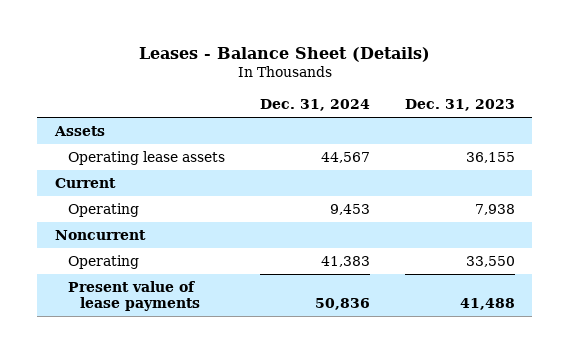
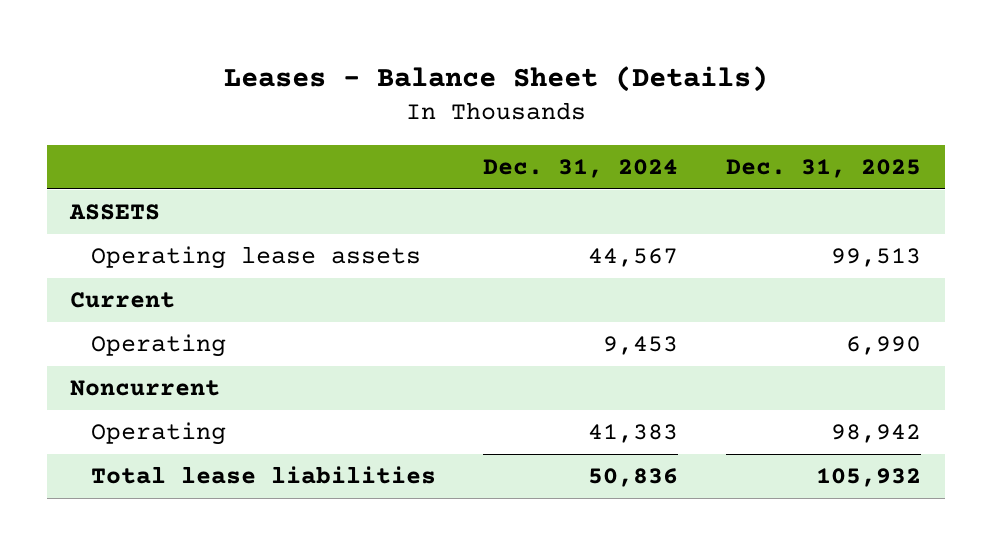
- | Dec. 31, 2024 | Dec. 31, 2023
+ | Dec. 31, 2024 | Dec. 31, 2025
- Assets
+ ASSETS
- Present value of lease payments | 50,836 | 41,488
+ Total lease liabilities | 50,836 | 105,932

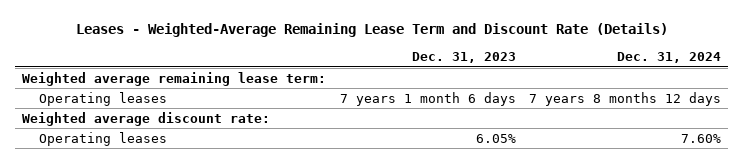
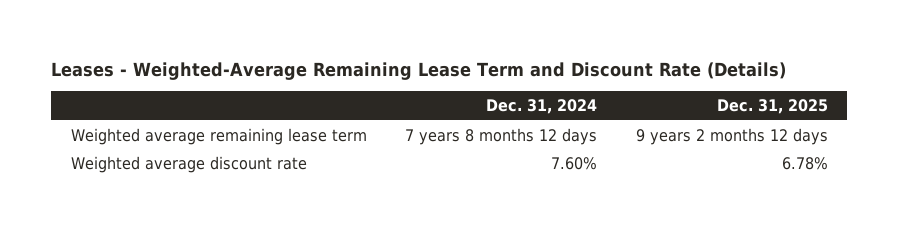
- | Dec. 31, 2023 | Dec. 31, 2024
+ | Dec. 31, 2024 | Dec. 31, 2025
- Weighted average remaining lease term:
- Operating leases | 7 years 1 month 6 days | 7 years 8 months 12 days
- Weighted average discount rate:
- Operating leases | 6.05% | 7.60%
+ Weighted average remaining lease term | 7 years 8 months 12 days | 9 years 2 months 12 days
+ Weighted average discount rate | 7.60% | 6.78%

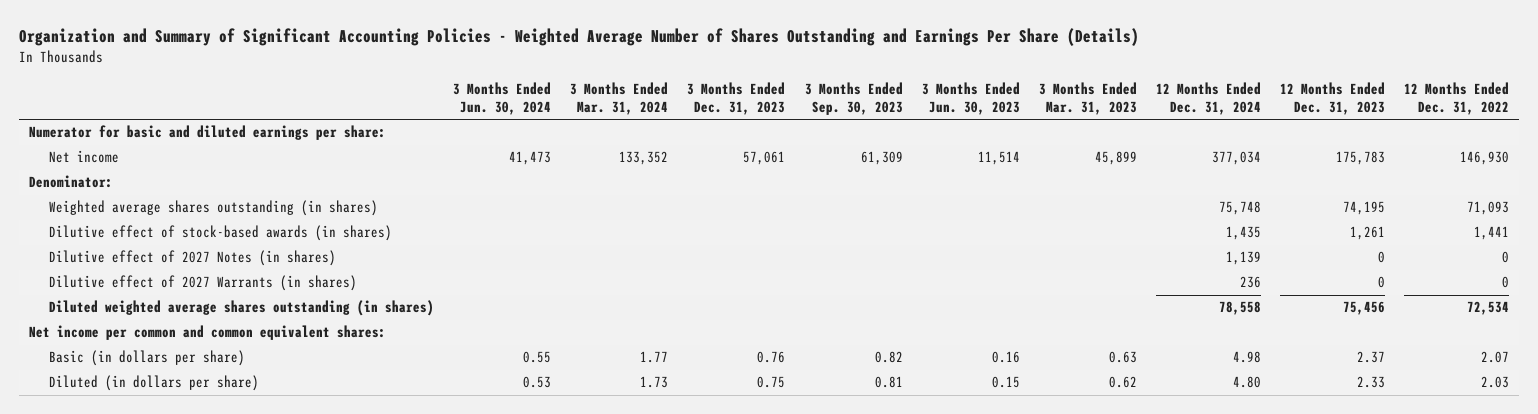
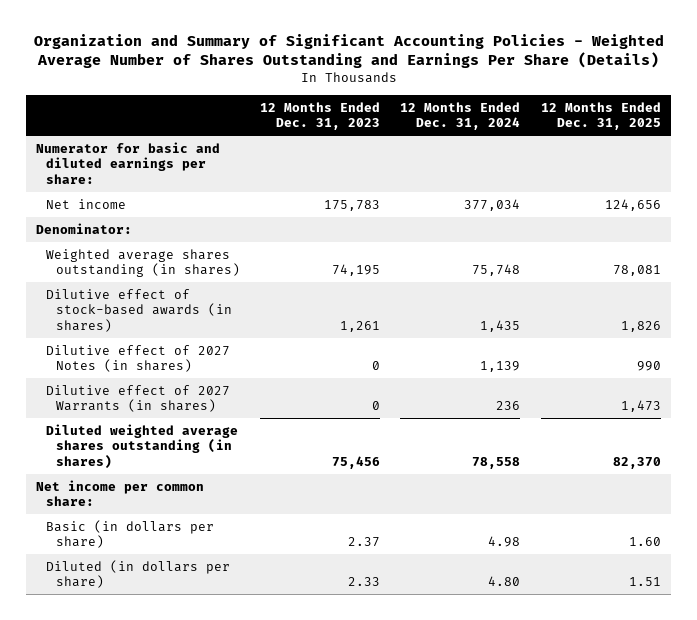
- | 3 Months Ended Jun. 30, 2024 | 3 Months Ended Mar. 31, 2024 | 3 Months Ended Dec. 31, 2023 | 3 Months Ended Sep. 30, 2023 | 3 Months Ended Jun. 30, 2023 | 3 Months Ended Mar. 31, 2023 | 12 Months Ended Dec. 31, 2024 | 12 Months Ended Dec. 31, 2023 | 12 Months Ended Dec. 31, 2022
+ | 12 Months Ended Dec. 31, 2023 | 12 Months Ended Dec. 31, 2024 | 12 Months Ended Dec. 31, 2025
- Net income per common and common equivalent shares:
+ Net income per common share:

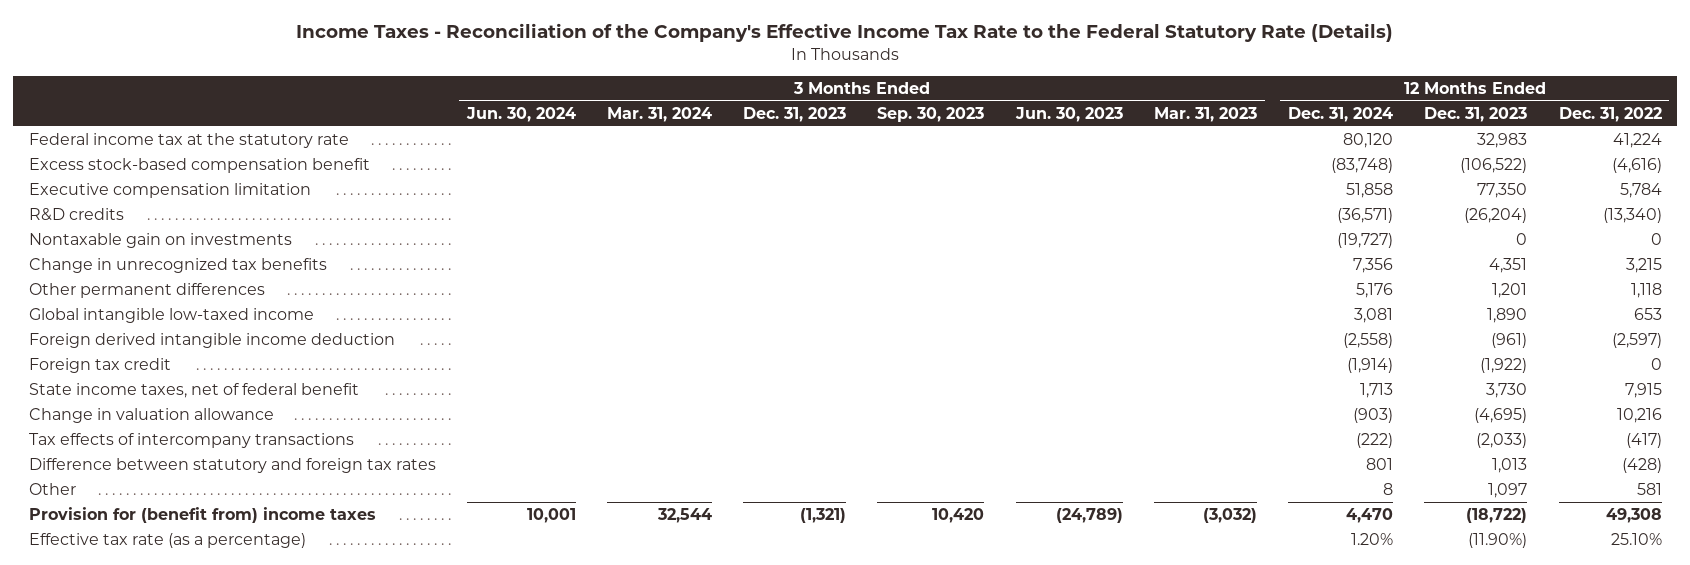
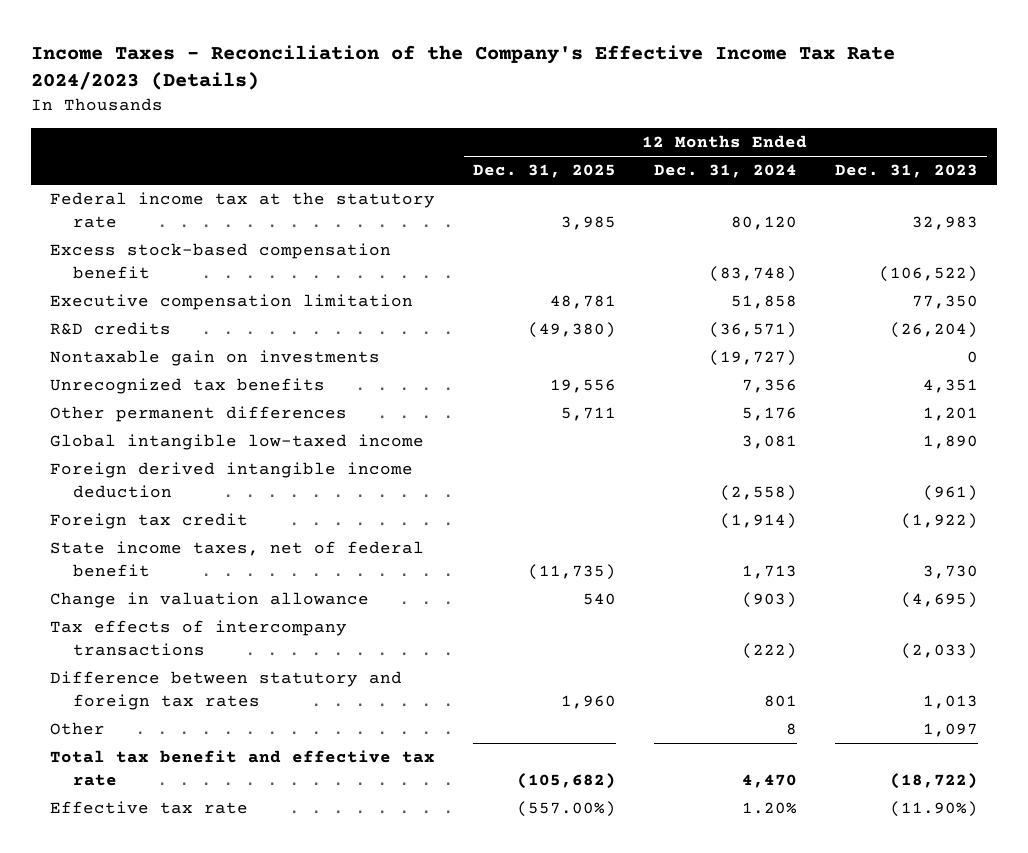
- Income Taxes - Reconciliation of the Company's Effective Income Tax Rate to the Federal Statutory Rate (Details)
+ Income Taxes - Reconciliation of the Company's Effective Income Tax Rate 2024/2023 (Details)
- | 3 Months Ended Jun. 30, 2024 | 3 Months Ended Mar. 31, 2024 | 3 Months Ended Dec. 31, 2023 | 3 Months Ended Sep. 30, 2023 | 3 Months Ended Jun. 30, 2023 | 3 Months Ended Mar. 31, 2023 | 12 Months Ended Dec. 31, 2024 | 12 Months Ended Dec. 31, 2023 | 12 Months Ended Dec. 31, 2022
+ | 12 Months Ended Dec. 31, 2025 | 12 Months Ended Dec. 31, 2024 | 12 Months Ended Dec. 31, 2023
- Change in unrecognized tax benefits | | | | | | | 7,356 | 4,351 | 3,215
+ Unrecognized tax benefits | 19,556 | 7,356 | 4,351
- Provision for (benefit from) income taxes | 10,001 | 32,544 | (1,321) | 10,420 | (24,789) | (3,032) | 4,470 | (18,722) | 49,308
- Effective tax rate (as a percentage) | | | | | | | 1.20% | (11.90%) | 25.10%
+ Total tax benefit and effective tax rate | (105,682) | 4,470 | (18,722)
+ Effective tax rate | (557.00%) | 1.20% | (11.90%)

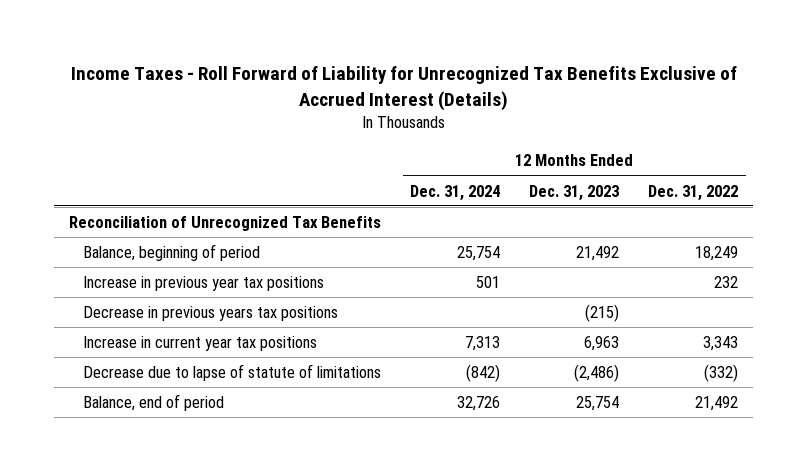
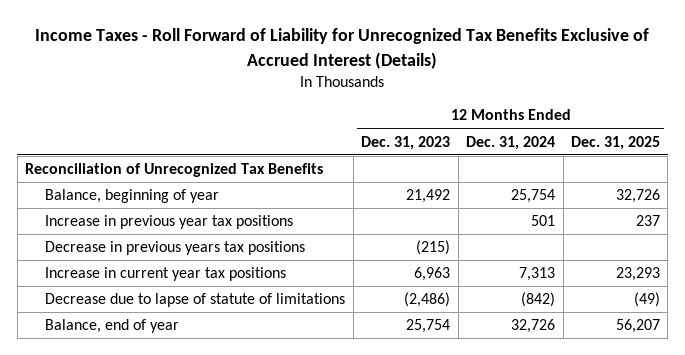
- | 12 Months Ended Dec. 31, 2024 | 12 Months Ended Dec. 31, 2023 | 12 Months Ended Dec. 31, 2022
+ | 12 Months Ended Dec. 31, 2023 | 12 Months Ended Dec. 31, 2024 | 12 Months Ended Dec. 31, 2025
- Balance, beginning of period | 25,754 | 21,492 | 18,249
+ Balance, beginning of year | 21,492 | 25,754 | 32,726
- Balance, end of period | 32,726 | 25,754 | 21,492
+ Balance, end of year | 25,754 | 32,726 | 56,207

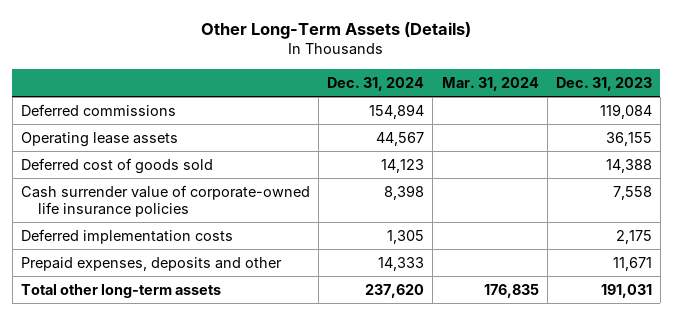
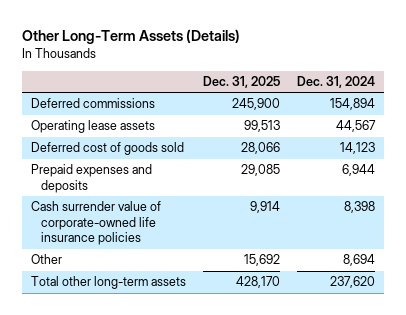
- | Dec. 31, 2024 | Mar. 31, 2024 | Dec. 31, 2023
+ | Dec. 31, 2025 | Dec. 31, 2024
+ Prepaid expenses and deposits | 29,085 | 6,944
- Deferred implementation costs | 1,305 | | 2,175
- Prepaid expenses, deposits and other | 14,333 | | 11,671
+ Other | 15,692 | 8,694

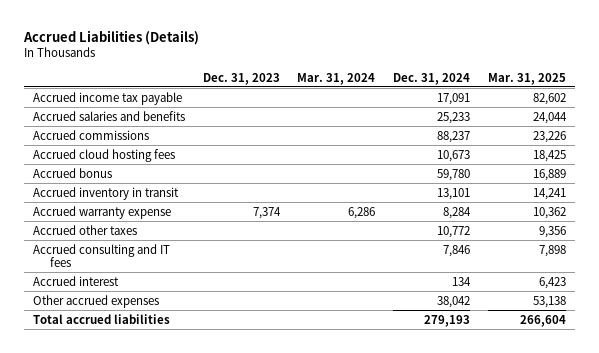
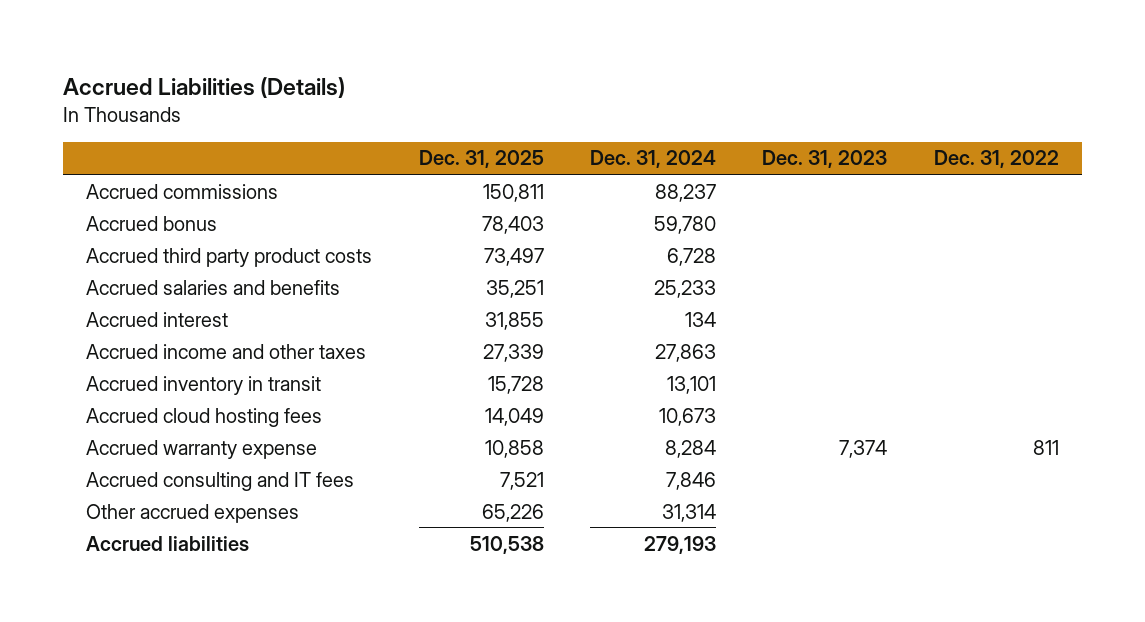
- | Dec. 31, 2023 | Mar. 31, 2024 | Dec. 31, 2024 | Mar. 31, 2025
+ | Dec. 31, 2025 | Dec. 31, 2024 | Dec. 31, 2023 | Dec. 31, 2022
- Accrued income tax payable | | | 17,091 | 82,602
+ Accrued third party product costs | 73,497 | 6,728 | |
moved down: Accrued salaries and benefits | 35,251 | 25,233 | |
moved up: Accrued interest | 31,855 | 134 | |
+ Accrued income and other taxes | 27,339 | 27,863 | |
moved down: Accrued cloud hosting fees | 14,049 | 10,673 | |
- Accrued other taxes | | | 10,772 | 9,356
- Other accrued expenses | | | 38,042 | 53,138
- Total accrued liabilities | | | 279,193 | 266,604
+ Other accrued expenses | 65,226 | 31,314 | |
+ Accrued liabilities | 510,538 | 279,193 | |

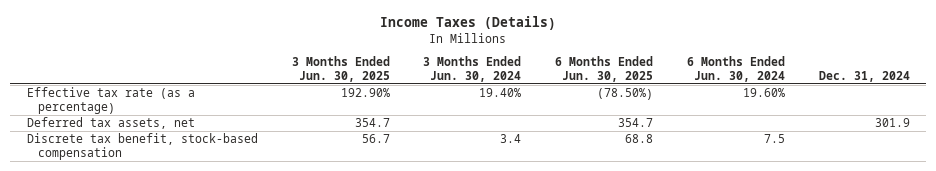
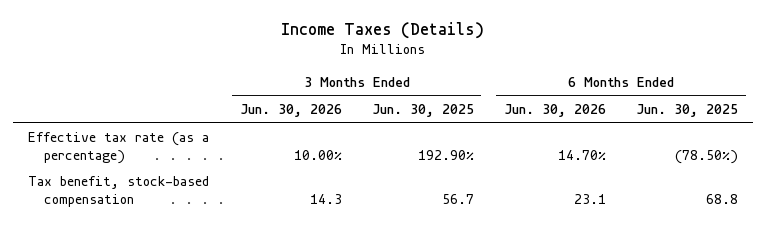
- | 3 Months Ended Jun. 30, 2025 | 3 Months Ended Jun. 30, 2024 | 6 Months Ended Jun. 30, 2025 | 6 Months Ended Jun. 30, 2024 | Dec. 31, 2024
+ | 3 Months Ended Jun. 30, 2026 | 3 Months Ended Jun. 30, 2025 | 6 Months Ended Jun. 30, 2026 | 6 Months Ended Jun. 30, 2025
- Deferred tax assets, net | 354.7 | | 354.7 | | 301.9
- Discrete tax benefit, stock-based compensation | 56.7 | 3.4 | 68.8 | 7.5 |
+ Tax benefit, stock-based compensation | 14.3 | 56.7 | 23.1 | 68.8

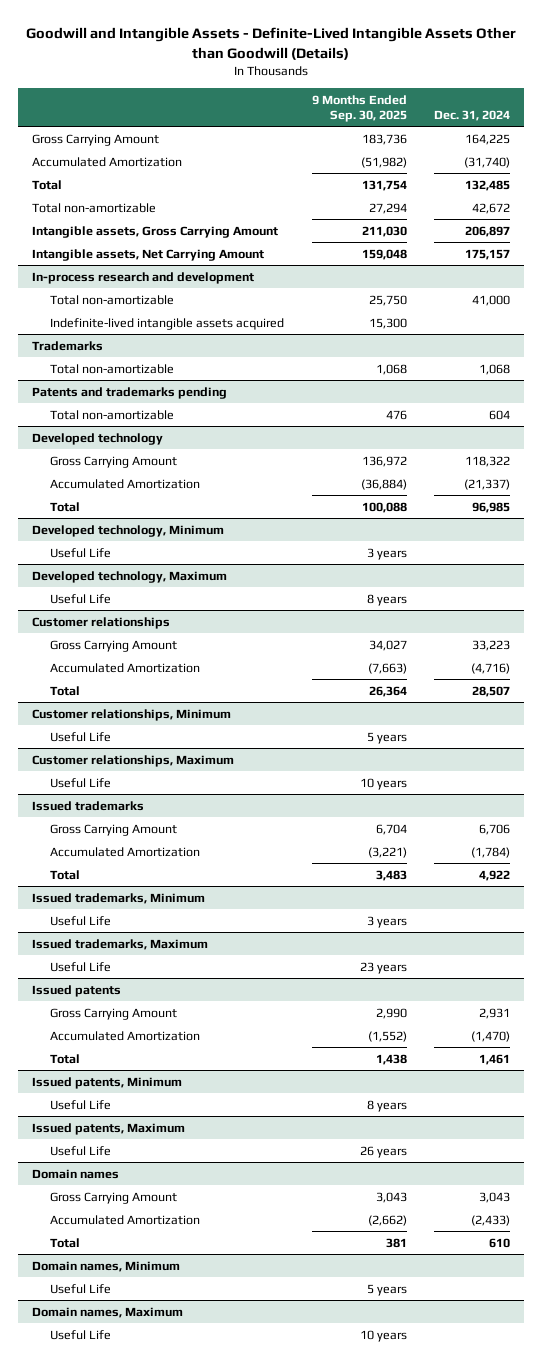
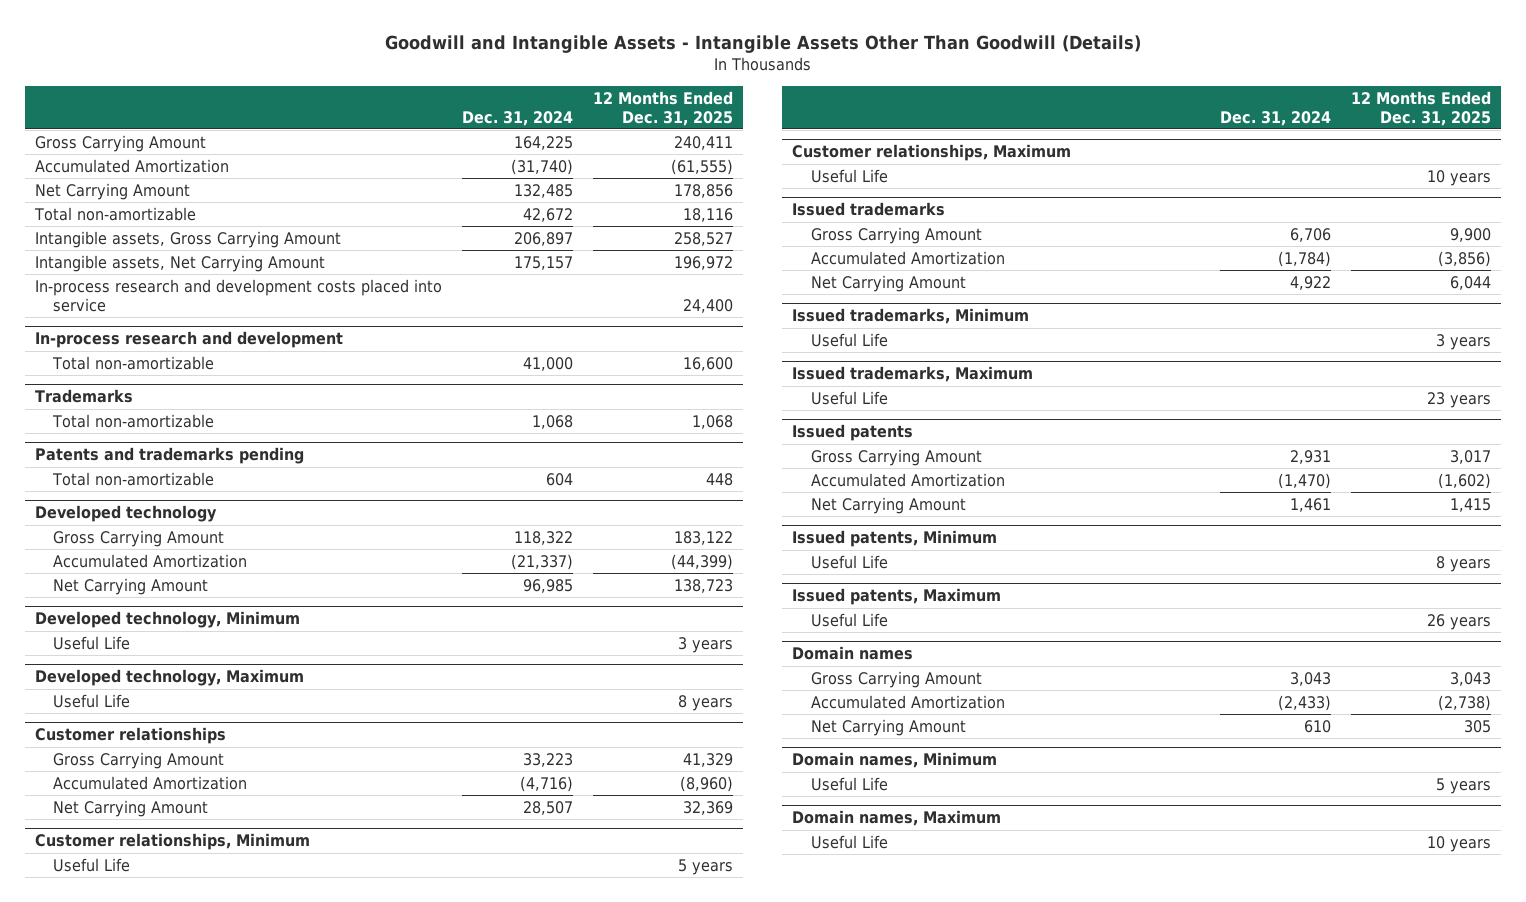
- Goodwill and Intangible Assets - Definite-Lived Intangible Assets Other than Goodwill (Details)
+ Goodwill and Intangible Assets - Intangible Assets Other Than Goodwill (Details)
- | 9 Months Ended Sep. 30, 2025 | Dec. 31, 2024
+ | Dec. 31, 2024 | 12 Months Ended Dec. 31, 2025
- Total | 131,754 | 132,485
+ Net Carrying Amount | 132,485 | 178,856
+ In-process research and development costs placed into service | | 24,400
@ In-process research and development
- Indefinite-lived intangible assets acquired | 15,300 |
@ Developed technology
- Total | 100,088 | 96,985
+ Net Carrying Amount | 96,985 | 138,723
@ Customer relationships
- Total | 26,364 | 28,507
+ Net Carrying Amount | 28,507 | 32,369
@ Issued trademarks
- Total | 3,483 | 4,922
+ Net Carrying Amount | 4,922 | 6,044
@ Issued patents
- Total | 1,438 | 1,461
+ Net Carrying Amount | 1,461 | 1,415
@ Domain names
- Total | 381 | 610
+ Net Carrying Amount | 610 | 305

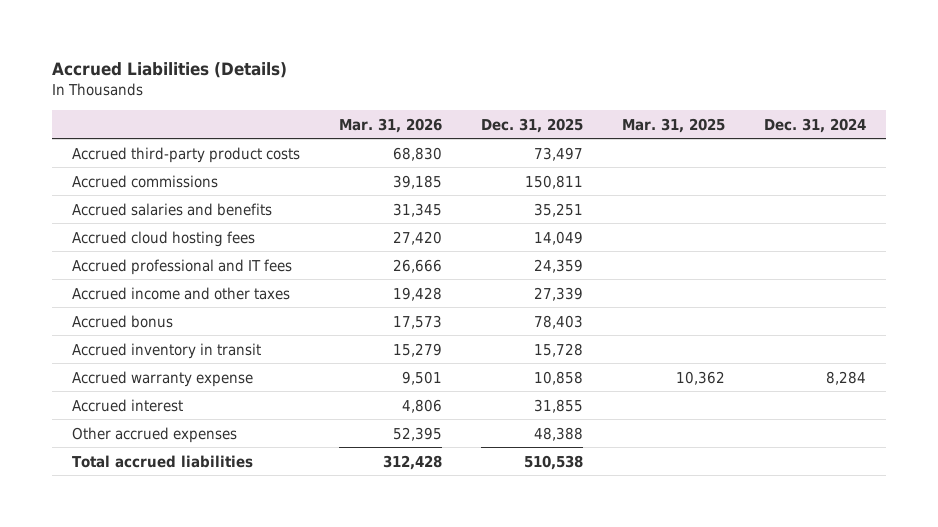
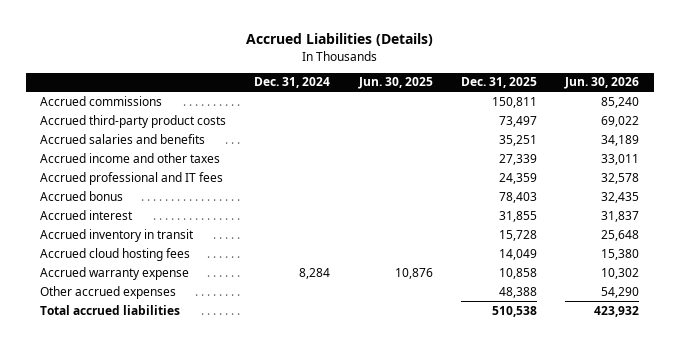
- | Mar. 31, 2026 | Dec. 31, 2025 | Mar. 31, 2025 | Dec. 31, 2024
+ | Dec. 31, 2024 | Jun. 30, 2025 | Dec. 31, 2025 | Jun. 30, 2026
moved down: Accrued third-party product costs | | | 73,497 | 69,022
moved down: Accrued professional and IT fees | | | 24,359 | 32,578
moved up: Accrued interest | | | 31,855 | 31,837
moved down: Accrued cloud hosting fees | | | 14,049 | 15,380

